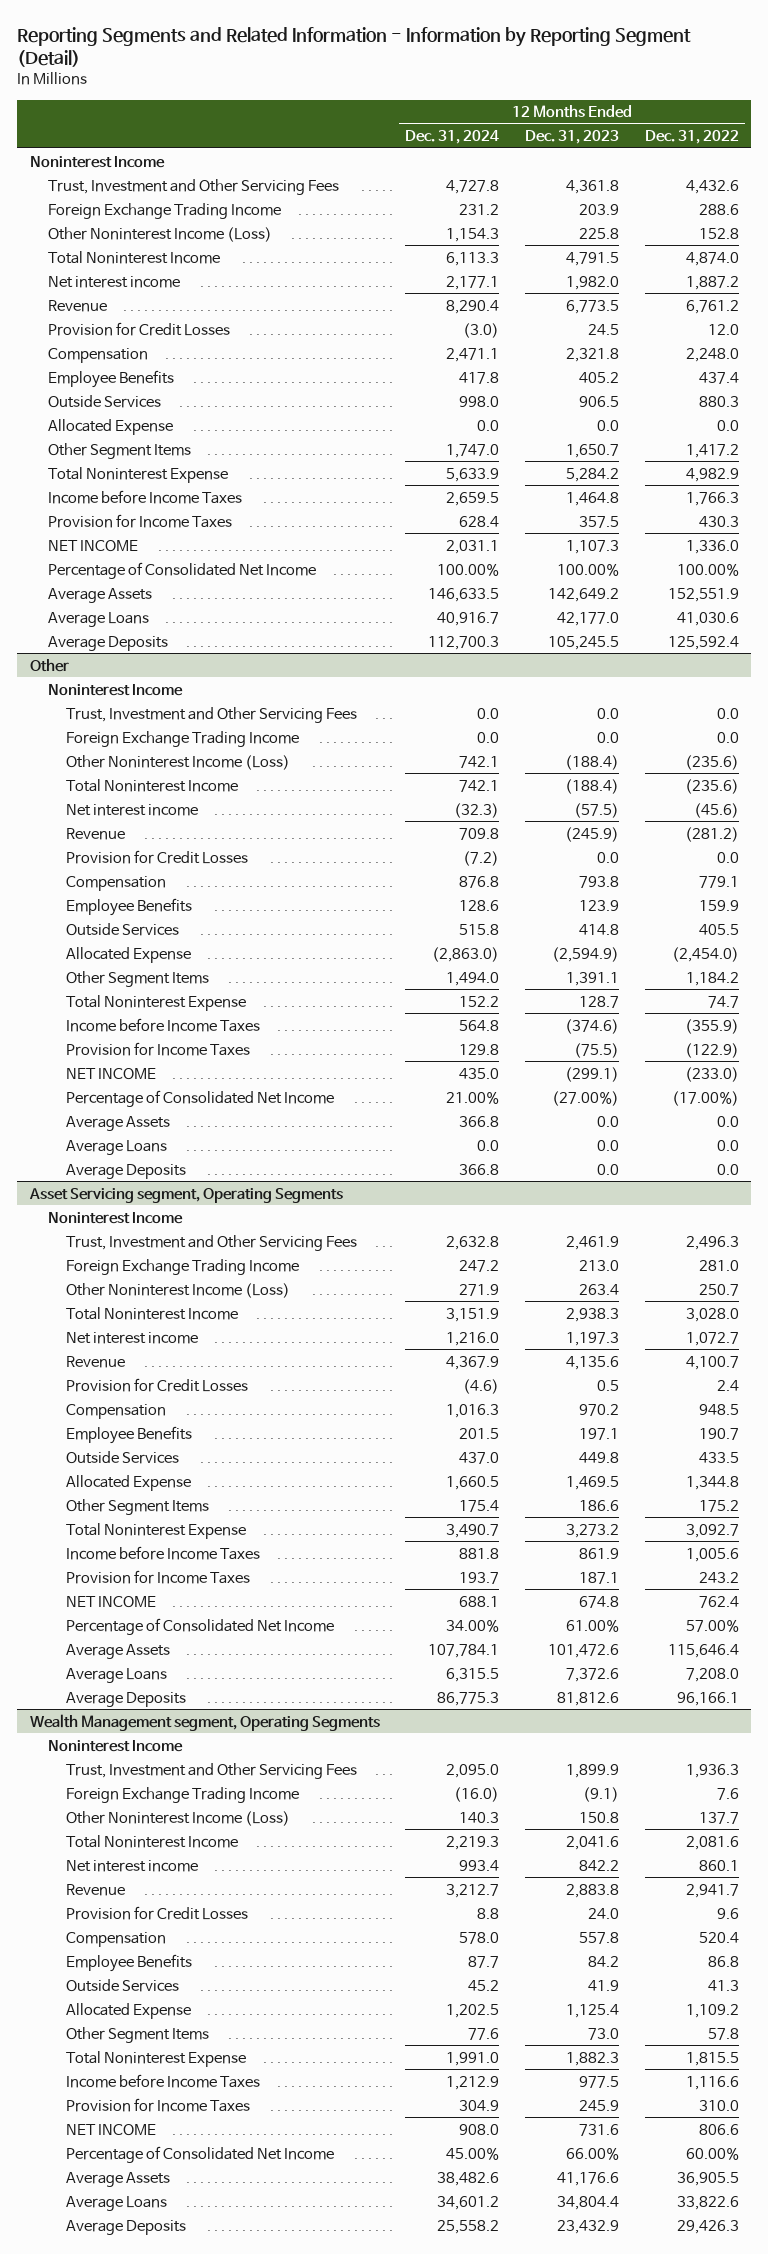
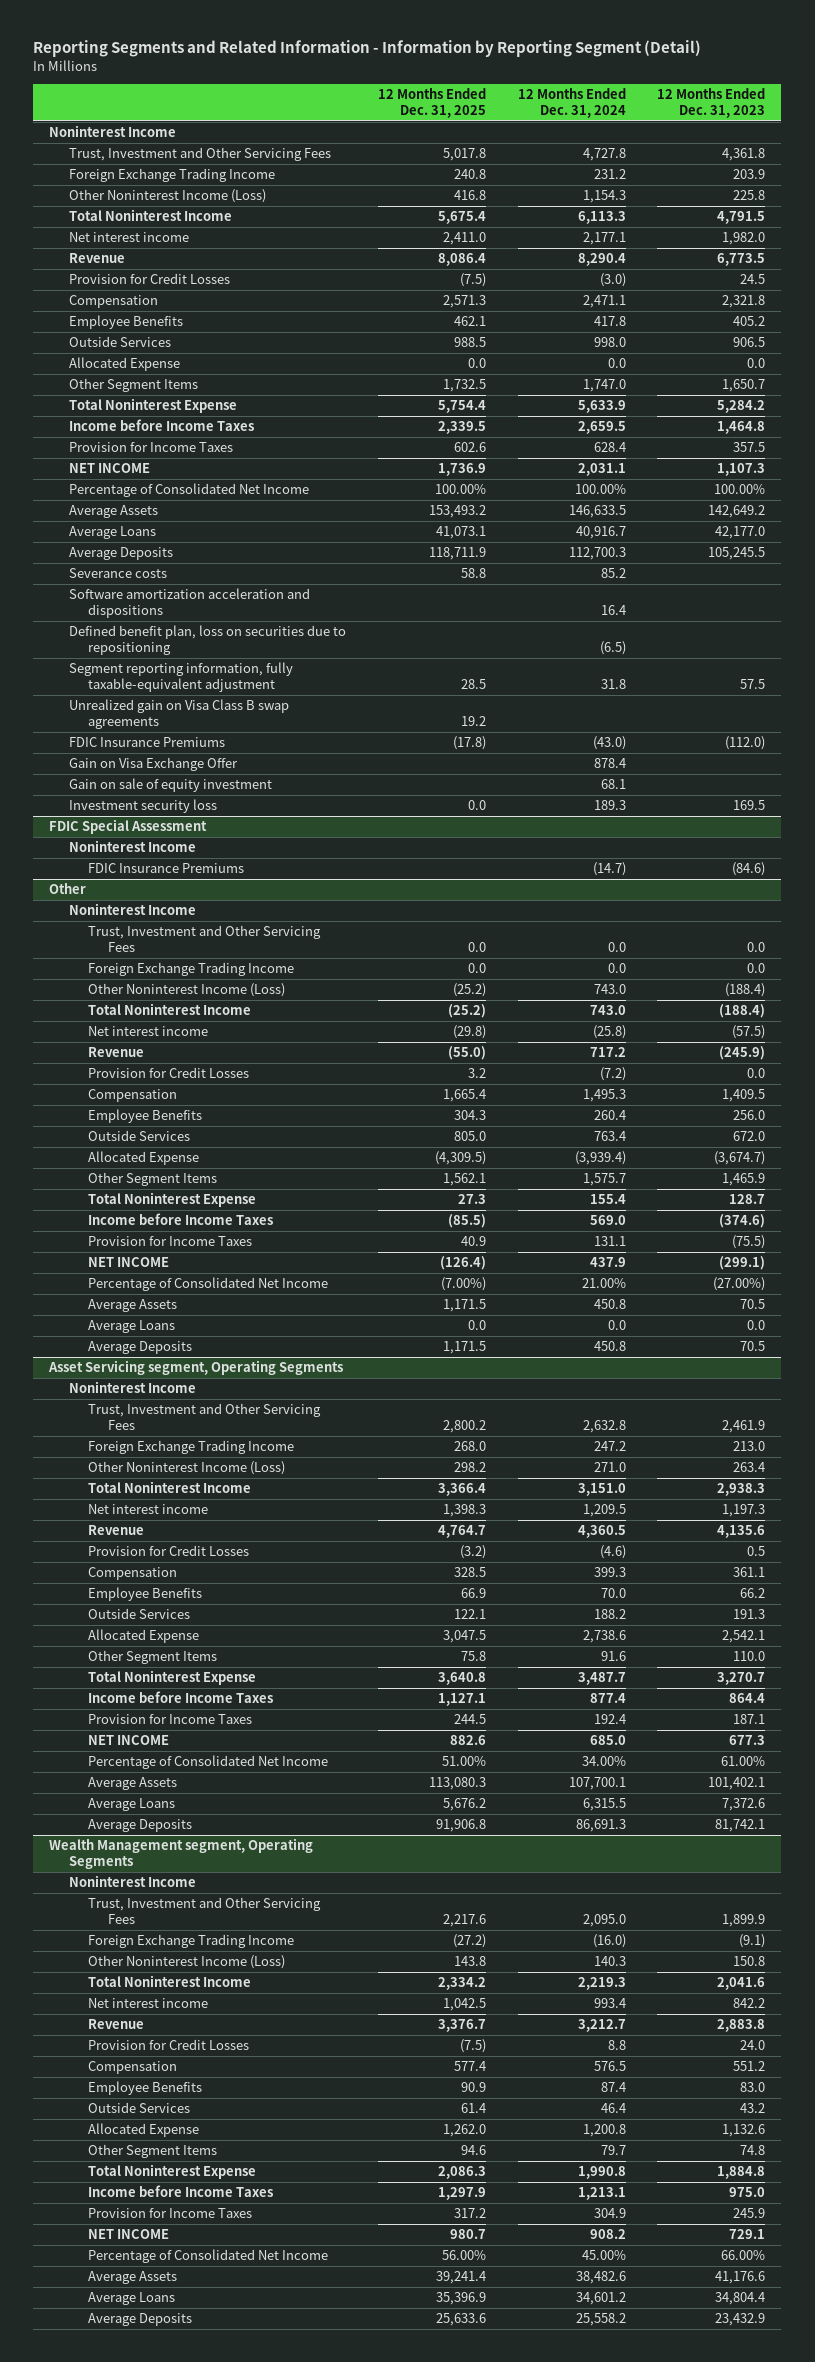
- | 12 Months Ended Dec. 31, 2024 | 12 Months Ended Dec. 31, 2023 | 12 Months Ended Dec. 31, 2022
+ | 12 Months Ended Dec. 31, 2025 | 12 Months Ended Dec. 31, 2024 | 12 Months Ended Dec. 31, 2023
+ Severance costs | 58.8 | 85.2 |
+ Software amortization acceleration and dispositions | | 16.4 |
+ Defined benefit plan, loss on securities due to repositioning | | (6.5) |
+ Segment reporting information, fully taxable-equivalent adjustment | 28.5 | 31.8 | 57.5
+ Unrealized gain on Visa Class B swap agreements | 19.2 | |
+ FDIC Insurance Premiums | (17.8) | (43.0) | (112.0)
+ Gain on Visa Exchange Offer | | 878.4 |
+ Gain on sale of equity investment | | 68.1 |
+ Investment security loss | 0.0 | 189.3 | 169.5
+ FDIC Special Assessment
+ Noninterest Income
+ FDIC Insurance Premiums | | (14.7) | (84.6)
@ Other
- Other Noninterest Income (Loss) | 742.1 | (188.4) | (235.6)
- Total Noninterest Income | 742.1 | (188.4) | (235.6)
- Net interest income | (32.3) | (57.5) | (45.6)
- Revenue | 709.8 | (245.9) | (281.2)
+ Other Noninterest Income (Loss) | (25.2) | 743.0 | (188.4)
+ Total Noninterest Income | (25.2) | 743.0 | (188.4)
+ Net interest income | (29.8) | (25.8) | (57.5)
+ Revenue | (55.0) | 717.2 | (245.9)
- Compensation | 876.8 | 793.8 | 779.1
- Employee Benefits | 128.6 | 123.9 | 159.9
- Outside Services | 515.8 | 414.8 | 405.5
- Allocated Expense | (2,863.0) | (2,594.9) | (2,454.0)
- Other Segment Items | 1,494.0 | 1,391.1 | 1,184.2
- Total Noninterest Expense | 152.2 | 128.7 | 74.7
- Income before Income Taxes | 564.8 | (374.6) | (355.9)
- Provision for Income Taxes | 129.8 | (75.5) | (122.9)
- NET INCOME | 435.0 | (299.1) | (233.0)
+ Compensation | 1,665.4 | 1,495.3 | 1,409.5
+ Employee Benefits | 304.3 | 260.4 | 256.0
+ Outside Services | 805.0 | 763.4 | 672.0
+ Allocated Expense | (4,309.5) | (3,939.4) | (3,674.7)
+ Other Segment Items | 1,562.1 | 1,575.7 | 1,465.9
+ Total Noninterest Expense | 27.3 | 155.4 | 128.7
+ Income before Income Taxes | (85.5) | 569.0 | (374.6)
+ Provision for Income Taxes | 40.9 | 131.1 | (75.5)
+ NET INCOME | (126.4) | 437.9 | (299.1)
- Average Assets | 366.8 | 0.0 | 0.0
+ Average Assets | 1,171.5 | 450.8 | 70.5
- Average Deposits | 366.8 | 0.0 | 0.0
+ Average Deposits | 1,171.5 | 450.8 | 70.5
@ Asset Servicing segment, Operating Segments
- Other Noninterest Income (Loss) | 271.9 | 263.4 | 250.7
- Total Noninterest Income | 3,151.9 | 2,938.3 | 3,028.0
- Net interest income | 1,216.0 | 1,197.3 | 1,072.7
- Revenue | 4,367.9 | 4,135.6 | 4,100.7
+ Other Noninterest Income (Loss) | 298.2 | 271.0 | 263.4
+ Total Noninterest Income | 3,366.4 | 3,151.0 | 2,938.3
+ Net interest income | 1,398.3 | 1,209.5 | 1,197.3
+ Revenue | 4,764.7 | 4,360.5 | 4,135.6
- Compensation | 1,016.3 | 970.2 | 948.5
- Employee Benefits | 201.5 | 197.1 | 190.7
- Outside Services | 437.0 | 449.8 | 433.5
- Allocated Expense | 1,660.5 | 1,469.5 | 1,344.8
- Other Segment Items | 175.4 | 186.6 | 175.2
- Total Noninterest Expense | 3,490.7 | 3,273.2 | 3,092.7
- Income before Income Taxes | 881.8 | 861.9 | 1,005.6
- Provision for Income Taxes | 193.7 | 187.1 | 243.2
- NET INCOME | 688.1 | 674.8 | 762.4
+ Compensation | 328.5 | 399.3 | 361.1
+ Employee Benefits | 66.9 | 70.0 | 66.2
+ Outside Services | 122.1 | 188.2 | 191.3
+ Allocated Expense | 3,047.5 | 2,738.6 | 2,542.1
+ Other Segment Items | 75.8 | 91.6 | 110.0
+ Total Noninterest Expense | 3,640.8 | 3,487.7 | 3,270.7
+ Income before Income Taxes | 1,127.1 | 877.4 | 864.4
+ Provision for Income Taxes | 244.5 | 192.4 | 187.1
+ NET INCOME | 882.6 | 685.0 | 677.3
- Average Assets | 107,784.1 | 101,472.6 | 115,646.4
+ Average Assets | 113,080.3 | 107,700.1 | 101,402.1
- Average Deposits | 86,775.3 | 81,812.6 | 96,166.1
+ Average Deposits | 91,906.8 | 86,691.3 | 81,742.1
@ Wealth Management segment, Operating Segments
- Compensation | 578.0 | 557.8 | 520.4
- Employee Benefits | 87.7 | 84.2 | 86.8
- Outside Services | 45.2 | 41.9 | 41.3
- Allocated Expense | 1,202.5 | 1,125.4 | 1,109.2
- Other Segment Items | 77.6 | 73.0 | 57.8
- Total Noninterest Expense | 1,991.0 | 1,882.3 | 1,815.5
- Income before Income Taxes | 1,212.9 | 977.5 | 1,116.6
+ Compensation | 577.4 | 576.5 | 551.2
+ Employee Benefits | 90.9 | 87.4 | 83.0
+ Outside Services | 61.4 | 46.4 | 43.2
+ Allocated Expense | 1,262.0 | 1,200.8 | 1,132.6
+ Other Segment Items | 94.6 | 79.7 | 74.8
+ Total Noninterest Expense | 2,086.3 | 1,990.8 | 1,884.8
+ Income before Income Taxes | 1,297.9 | 1,213.1 | 975.0
- NET INCOME | 908.0 | 731.6 | 806.6
+ NET INCOME | 980.7 | 908.2 | 729.1

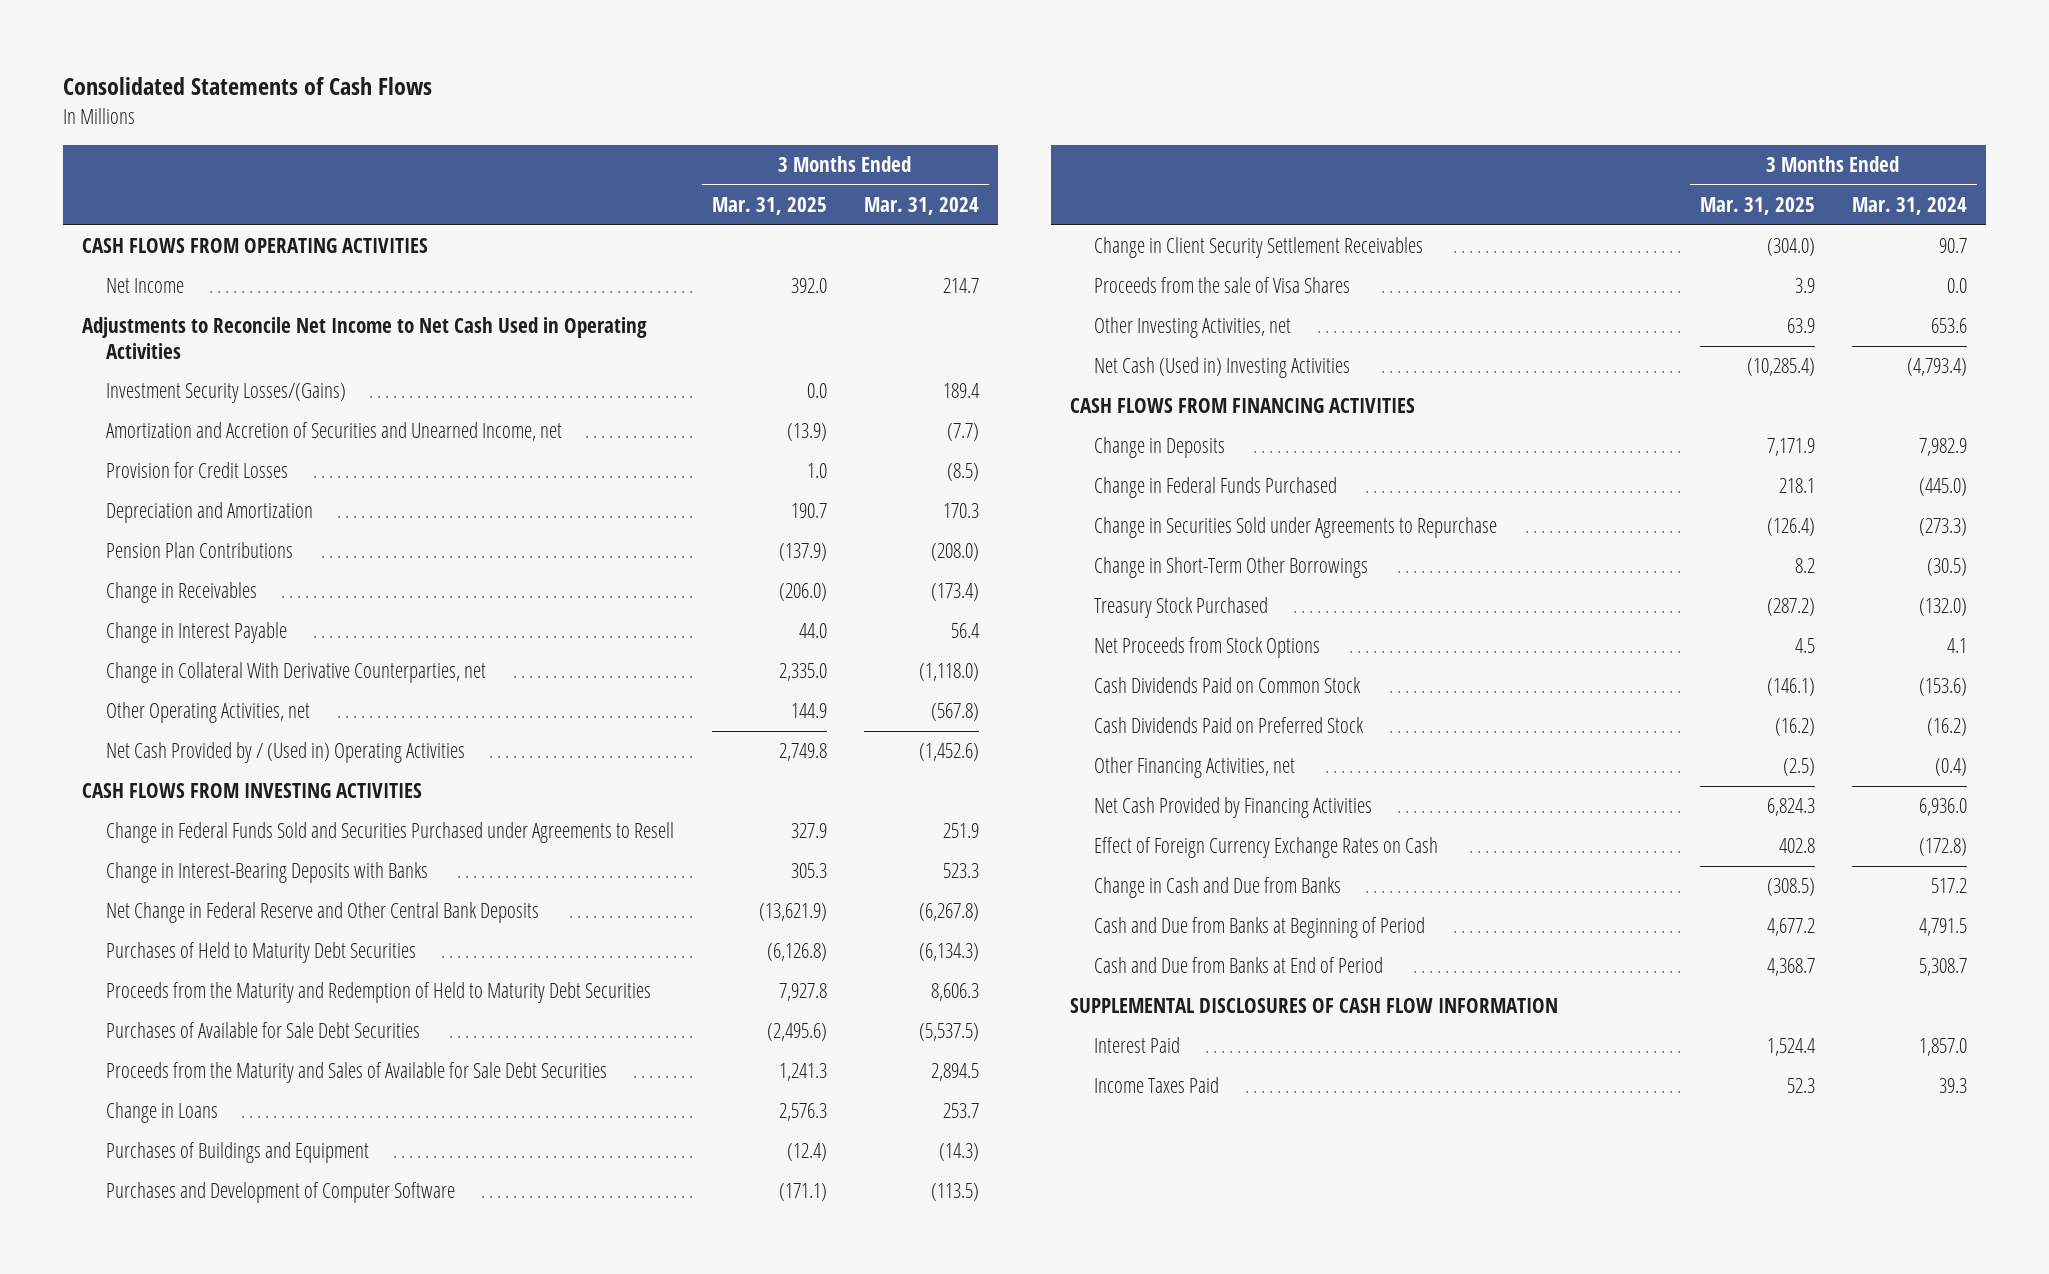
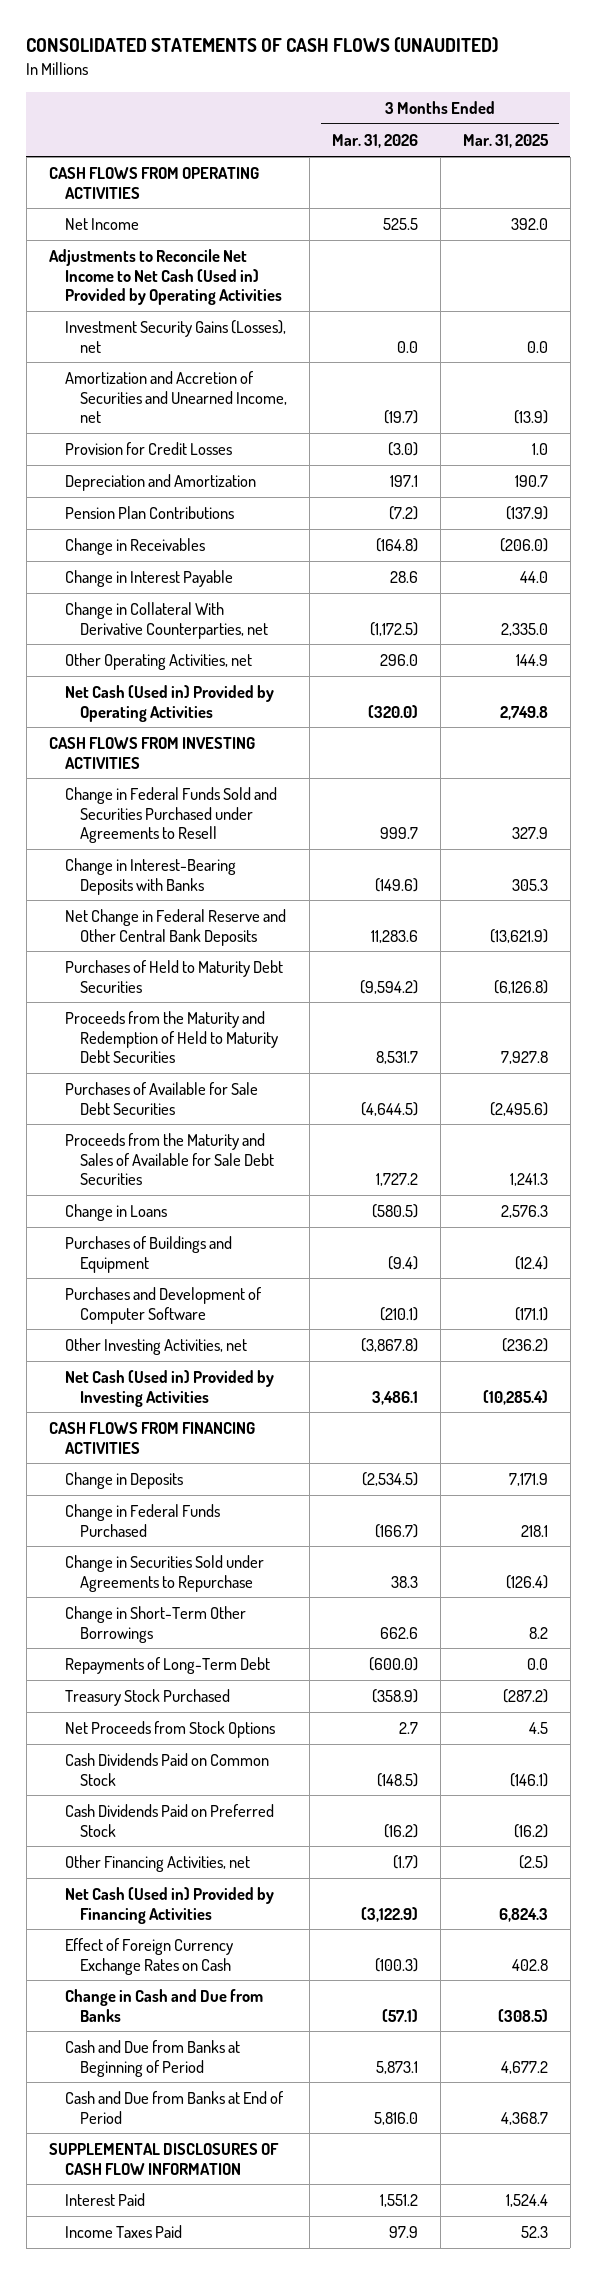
- Consolidated Statements of Cash Flows
+ CONSOLIDATED STATEMENTS OF CASH FLOWS (UNAUDITED)
- | 3 Months Ended Mar. 31, 2025 | 3 Months Ended Mar. 31, 2024
+ | 3 Months Ended Mar. 31, 2026 | 3 Months Ended Mar. 31, 2025
- Adjustments to Reconcile Net Income to Net Cash Used in Operating Activities
- Investment Security Losses/(Gains) | 0.0 | 189.4
+ Adjustments to Reconcile Net Income to Net Cash (Used in) Provided by Operating Activities
+ Investment Security Gains (Losses), net | 0.0 | 0.0
- Net Cash Provided by / (Used in) Operating Activities | 2,749.8 | (1,452.6)
+ Net Cash (Used in) Provided by Operating Activities | (320.0) | 2,749.8
- Change in Client Security Settlement Receivables | (304.0) | 90.7
- Proceeds from the sale of Visa Shares | 3.9 | 0.0
- Other Investing Activities, net | 63.9 | 653.6
- Net Cash (Used in) Investing Activities | (10,285.4) | (4,793.4)
+ Other Investing Activities, net | (3,867.8) | (236.2)
+ Net Cash (Used in) Provided by Investing Activities | 3,486.1 | (10,285.4)
+ Repayments of Long-Term Debt | (600.0) | 0.0
- Net Cash Provided by Financing Activities | 6,824.3 | 6,936.0
+ Net Cash (Used in) Provided by Financing Activities | (3,122.9) | 6,824.3

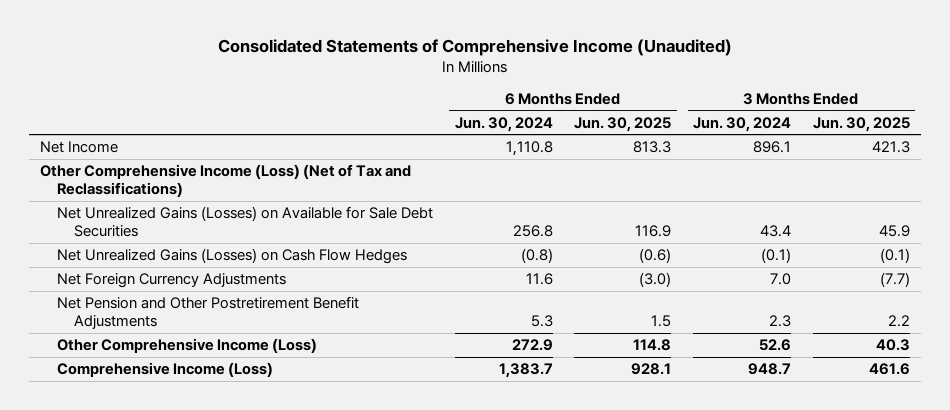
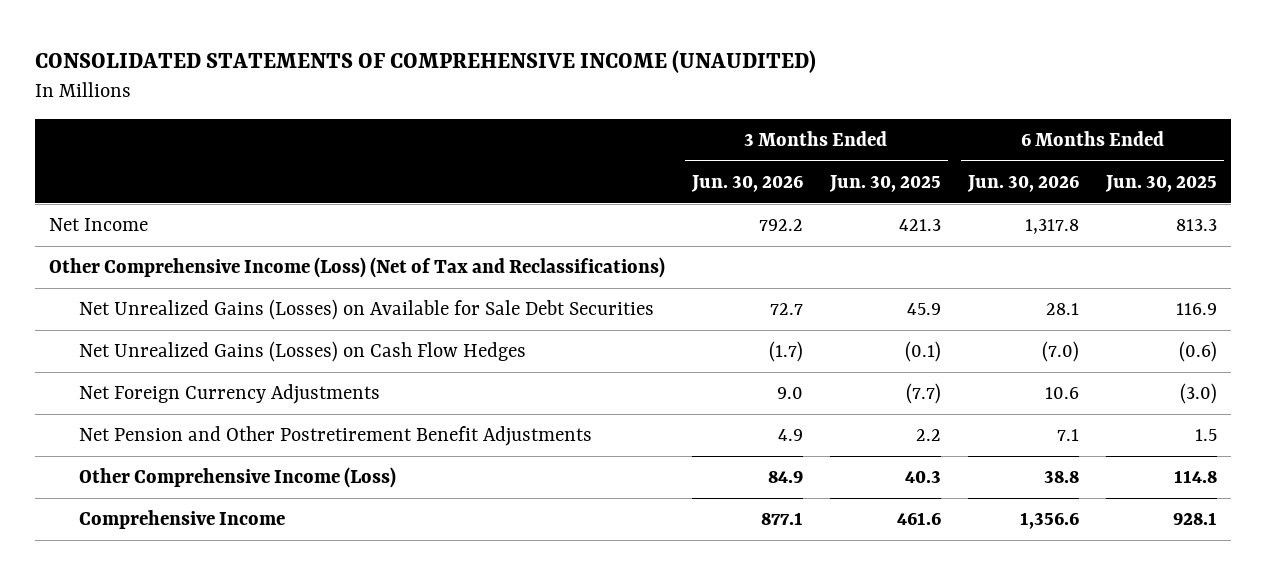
- Consolidated Statements of Comprehensive Income (Unaudited)
+ CONSOLIDATED STATEMENTS OF COMPREHENSIVE INCOME (UNAUDITED)
- | 6 Months Ended Jun. 30, 2024 | 6 Months Ended Jun. 30, 2025 | 3 Months Ended Jun. 30, 2024 | 3 Months Ended Jun. 30, 2025
+ | 3 Months Ended Jun. 30, 2026 | 3 Months Ended Jun. 30, 2025 | 6 Months Ended Jun. 30, 2026 | 6 Months Ended Jun. 30, 2025
- Comprehensive Income (Loss) | 1,383.7 | 928.1 | 948.7 | 461.6
+ Comprehensive Income | 877.1 | 461.6 | 1,356.6 | 928.1

